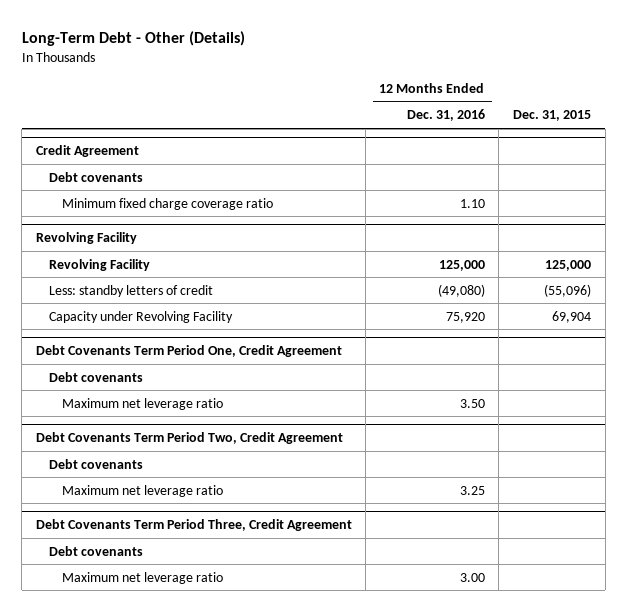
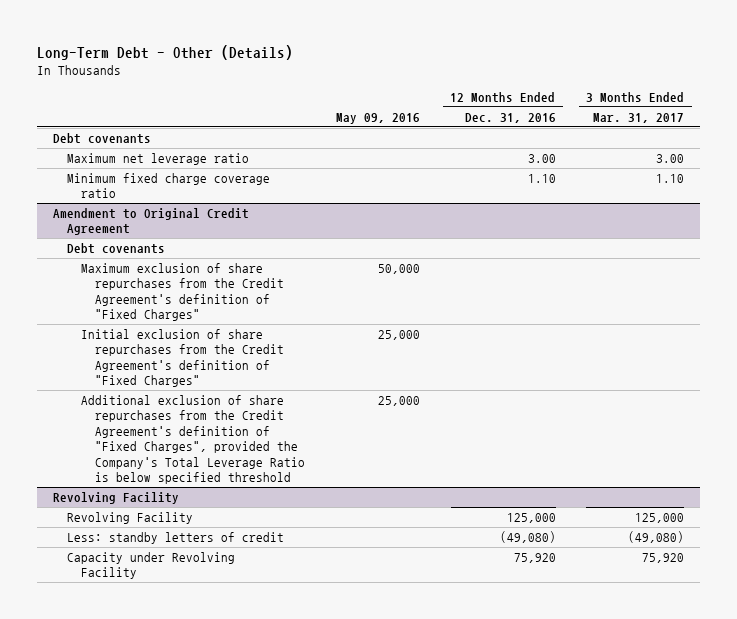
- | 12 Months Ended Dec. 31, 2016 | Dec. 31, 2015
+ | May 09, 2016 | 12 Months Ended Dec. 31, 2016 | 3 Months Ended Mar. 31, 2017
- Credit Agreement
+ Maximum net leverage ratio | | 3.00 | 3.00
+ Amendment to Original Credit Agreement
+ Debt covenants
+ Maximum exclusion of share repurchases from the Credit Agreement's definition of "Fixed Charges" | 50,000 | |
+ Initial exclusion of share repurchases from the Credit Agreement's definition of "Fixed Charges" | 25,000 | |
+ Additional exclusion of share repurchases from the Credit Agreement's definition of "Fixed Charges", provided the Company's Total Leverage Ratio is below specified threshold | 25,000 | |
- Debt Covenants Term Period One, Credit Agreement
- Debt covenants
- Maximum net leverage ratio | 3.50 |
- Debt Covenants Term Period Two, Credit Agreement
- Debt covenants
- Maximum net leverage ratio | 3.25 |
- Debt Covenants Term Period Three, Credit Agreement
- Debt covenants
- Maximum net leverage ratio | 3.00 |

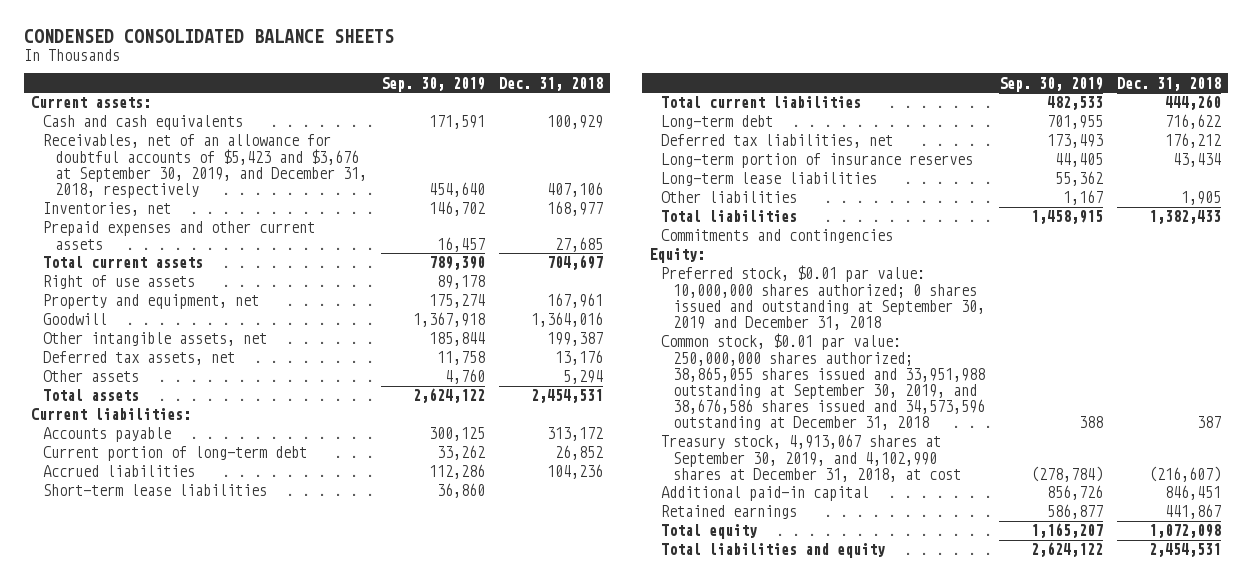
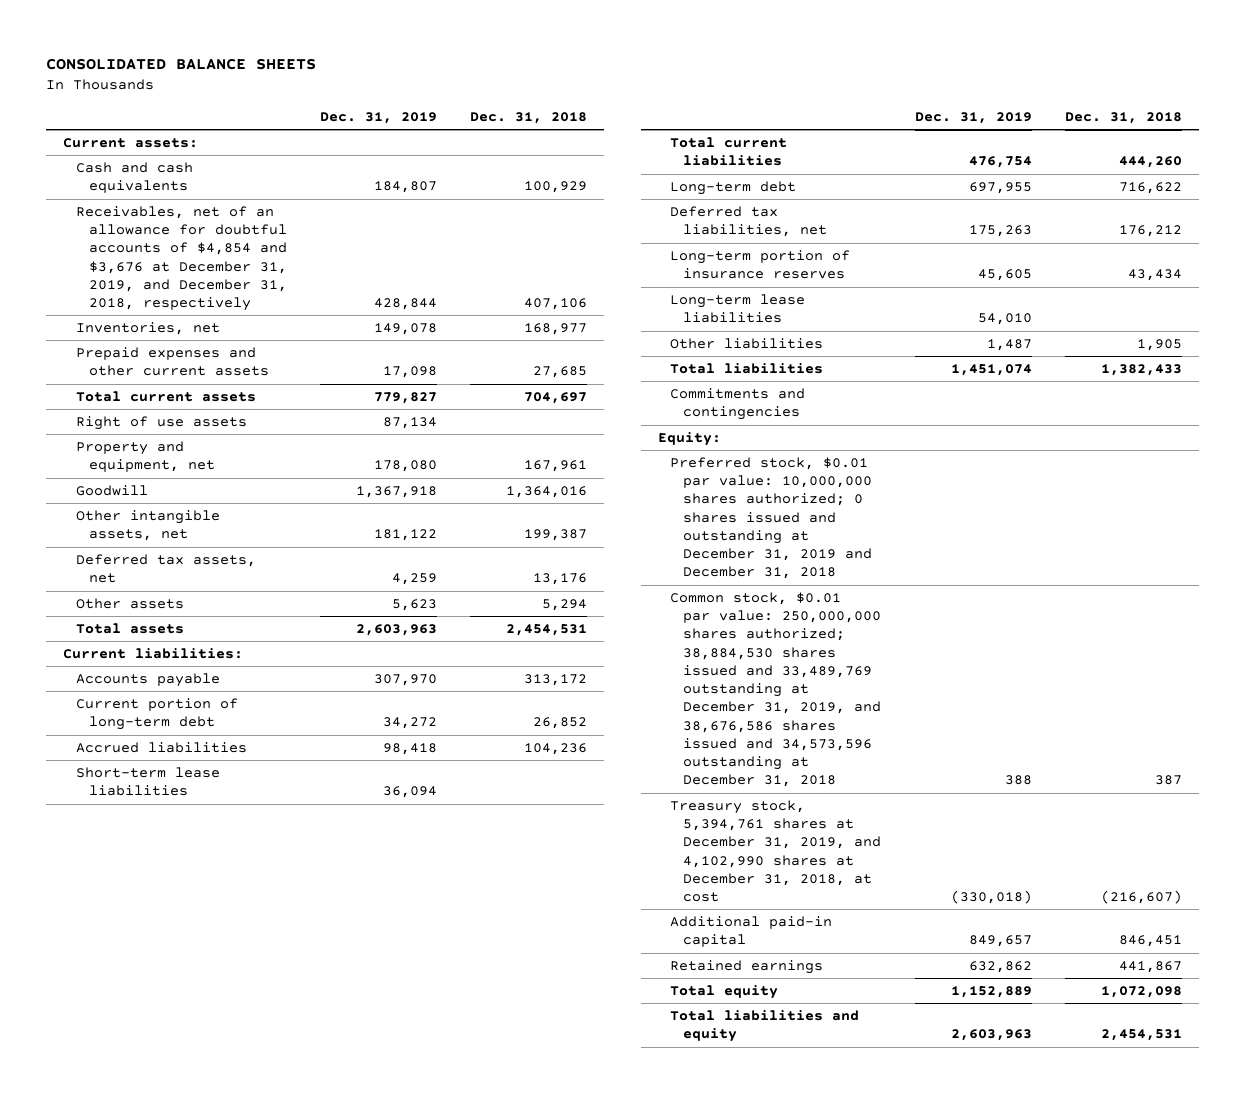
- CONDENSED CONSOLIDATED BALANCE SHEETS
+ CONSOLIDATED BALANCE SHEETS
- | Sep. 30, 2019 | Dec. 31, 2018
+ | Dec. 31, 2019 | Dec. 31, 2018
- Receivables, net of an allowance for doubtful accounts of $5,423 and $3,676 at September 30, 2019, and December 31, 2018, respectively | 454,640 | 407,106
+ Receivables, net of an allowance for doubtful accounts of $4,854 and $3,676 at December 31, 2019, and December 31, 2018, respectively | 428,844 | 407,106
- Preferred stock, $0.01 par value: 10,000,000 shares authorized; 0 shares issued and outstanding at September 30, 2019 and December 31, 2018
- Common stock, $0.01 par value: 250,000,000 shares authorized; 38,865,055 shares issued and 33,951,988 outstanding at September 30, 2019, and 38,676,586 shares issued and 34,573,596 outstanding at December 31, 2018 | 388 | 387
- Treasury stock, 4,913,067 shares at September 30, 2019, and 4,102,990 shares at December 31, 2018, at cost | (278,784) | (216,607)
+ Preferred stock, $0.01 par value: 10,000,000 shares authorized; 0 shares issued and outstanding at December 31, 2019 and December 31, 2018
+ Common stock, $0.01 par value: 250,000,000 shares authorized; 38,884,530 shares issued and 33,489,769 outstanding at December 31, 2019, and 38,676,586 shares issued and 34,573,596 outstanding at December 31, 2018 | 388 | 387
+ Treasury stock, 5,394,761 shares at December 31, 2019, and 4,102,990 shares at December 31, 2018, at cost | (330,018) | (216,607)

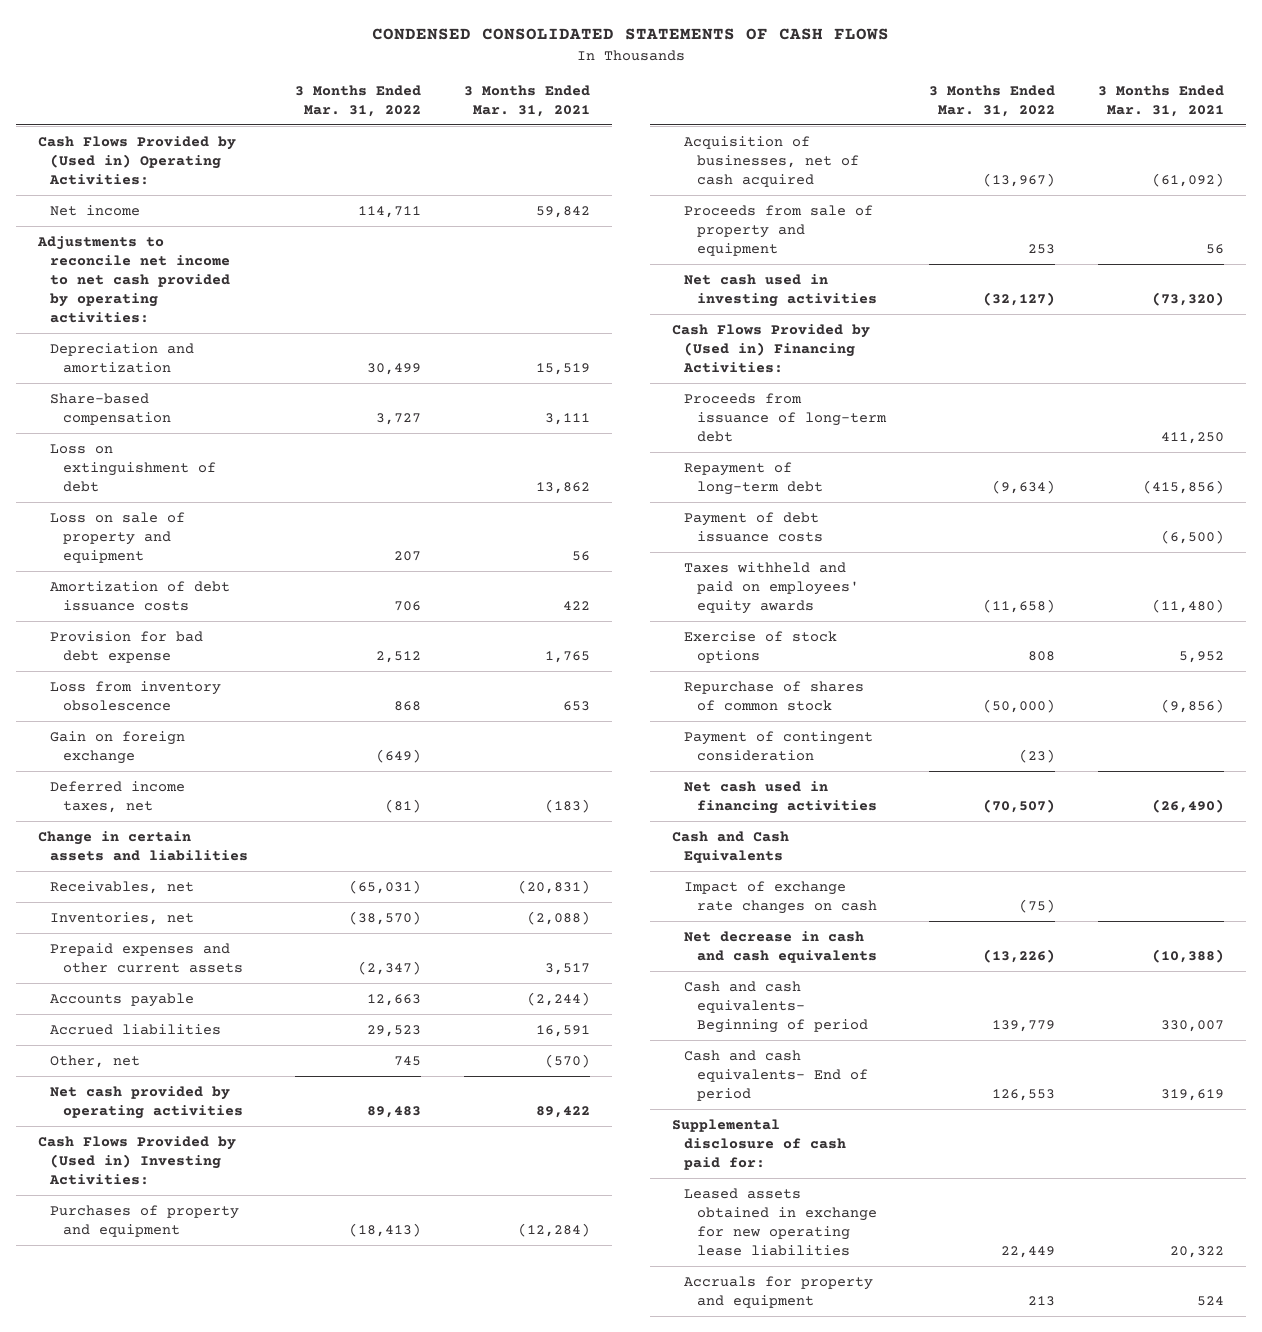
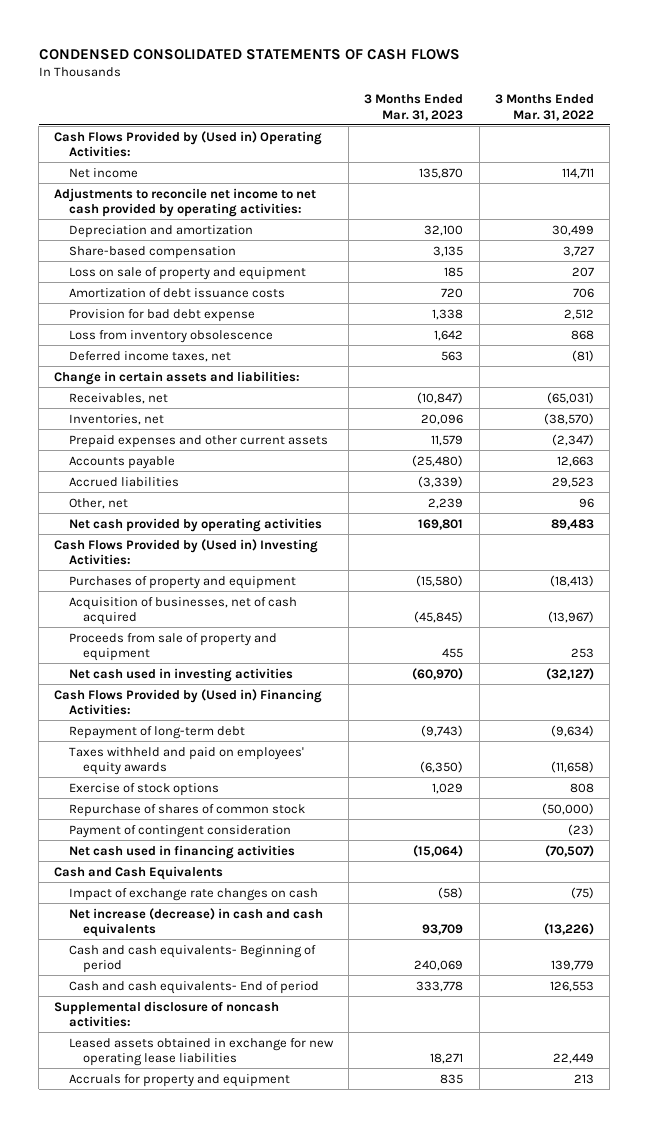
- | 3 Months Ended Mar. 31, 2022 | 3 Months Ended Mar. 31, 2021
+ | 3 Months Ended Mar. 31, 2023 | 3 Months Ended Mar. 31, 2022
- Loss on extinguishment of debt | | 13,862
- Gain on foreign exchange | (649) |
- Change in certain assets and liabilities
+ Change in certain assets and liabilities:
- Other, net | 745 | (570)
+ Other, net | 2,239 | 96
- Proceeds from issuance of long-term debt | | 411,250
- Payment of debt issuance costs | | (6,500)
- Net decrease in cash and cash equivalents | (13,226) | (10,388)
+ Net increase (decrease) in cash and cash equivalents | 93,709 | (13,226)
- Supplemental disclosure of cash paid for:
+ Supplemental disclosure of noncash activities:

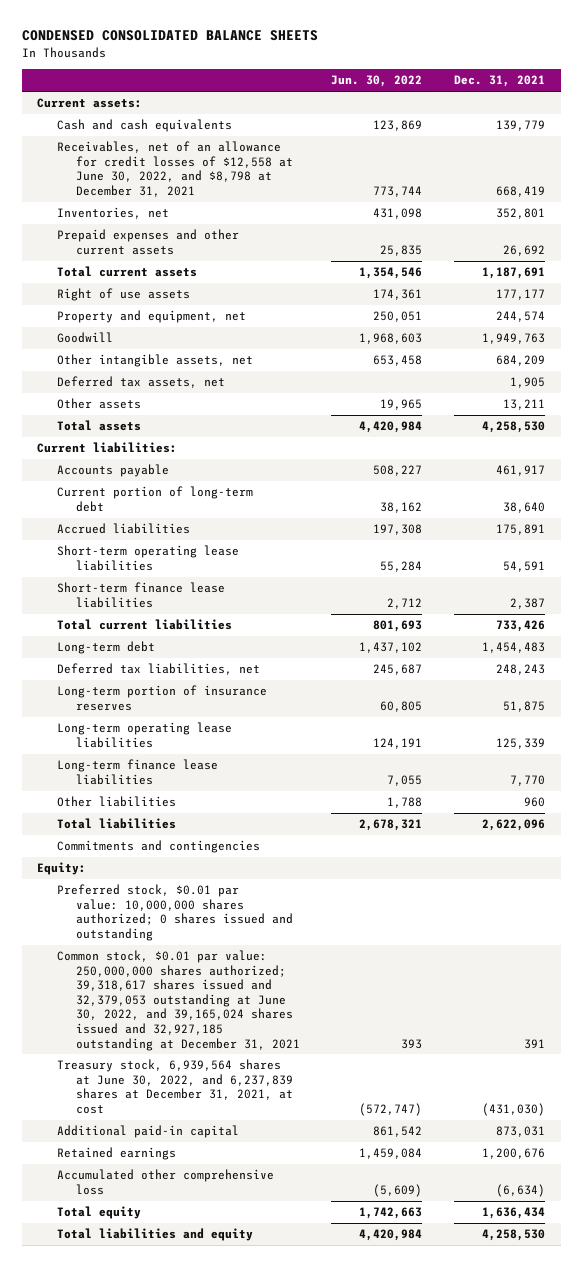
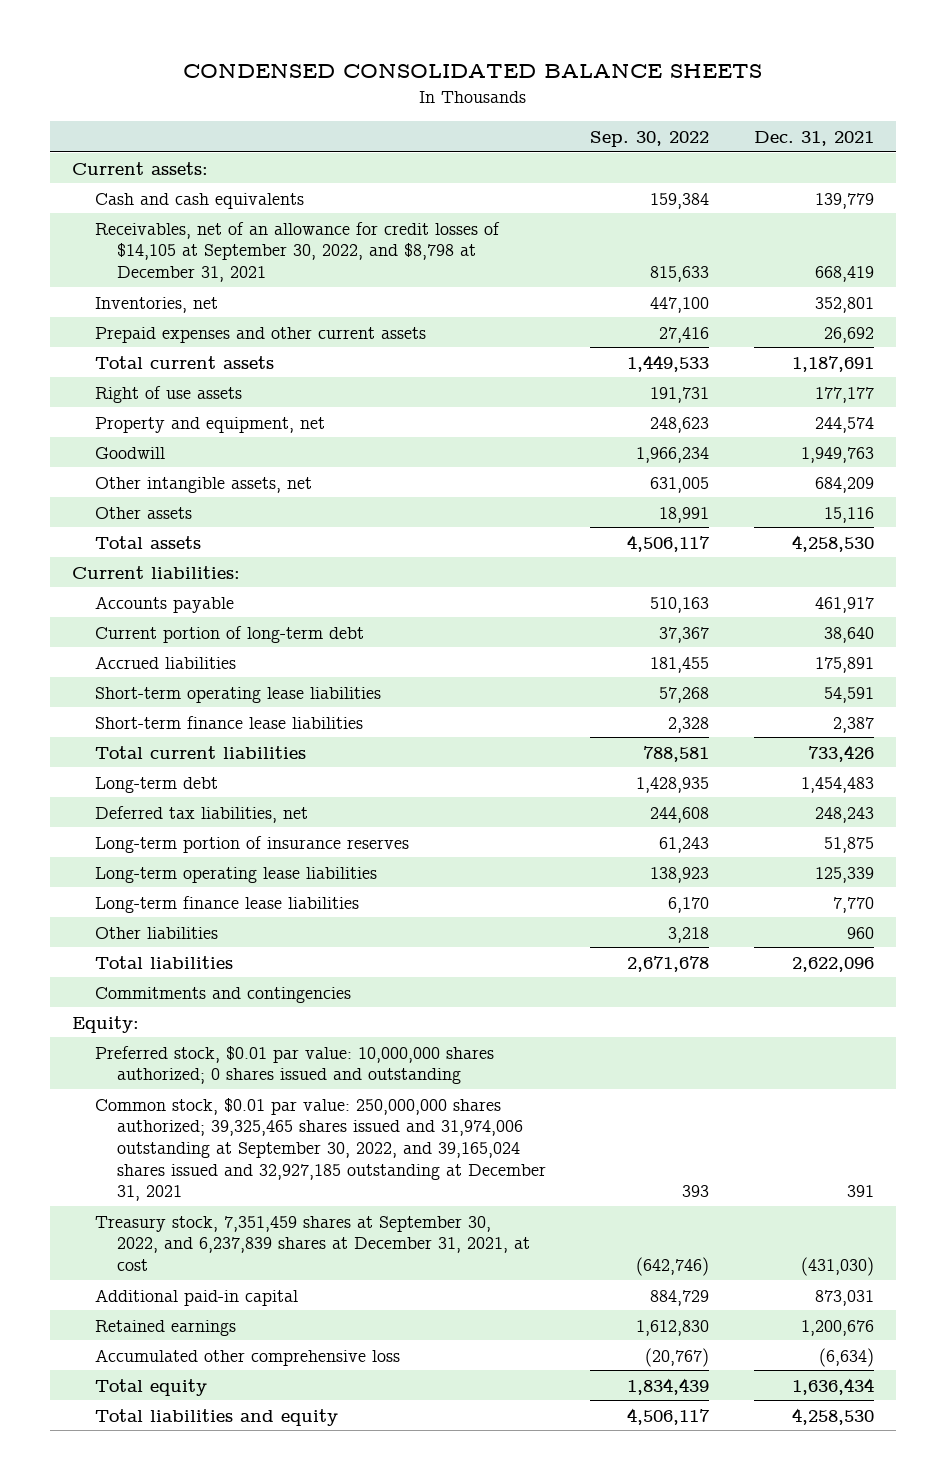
- | Jun. 30, 2022 | Dec. 31, 2021
+ | Sep. 30, 2022 | Dec. 31, 2021
- Receivables, net of an allowance for credit losses of $12,558 at June 30, 2022, and $8,798 at December 31, 2021 | 773,744 | 668,419
+ Receivables, net of an allowance for credit losses of $14,105 at September 30, 2022, and $8,798 at December 31, 2021 | 815,633 | 668,419
- Deferred tax assets, net | | 1,905
- Other assets | 19,965 | 13,211
+ Other assets | 18,991 | 15,116
- Common stock, $0.01 par value: 250,000,000 shares authorized; 39,318,617 shares issued and 32,379,053 outstanding at June 30, 2022, and 39,165,024 shares issued and 32,927,185 outstanding at December 31, 2021 | 393 | 391
- Treasury stock, 6,939,564 shares at June 30, 2022, and 6,237,839 shares at December 31, 2021, at cost | (572,747) | (431,030)
+ Common stock, $0.01 par value: 250,000,000 shares authorized; 39,325,465 shares issued and 31,974,006 outstanding at September 30, 2022, and 39,165,024 shares issued and 32,927,185 outstanding at December 31, 2021 | 393 | 391
+ Treasury stock, 7,351,459 shares at September 30, 2022, and 6,237,839 shares at December 31, 2021, at cost | (642,746) | (431,030)

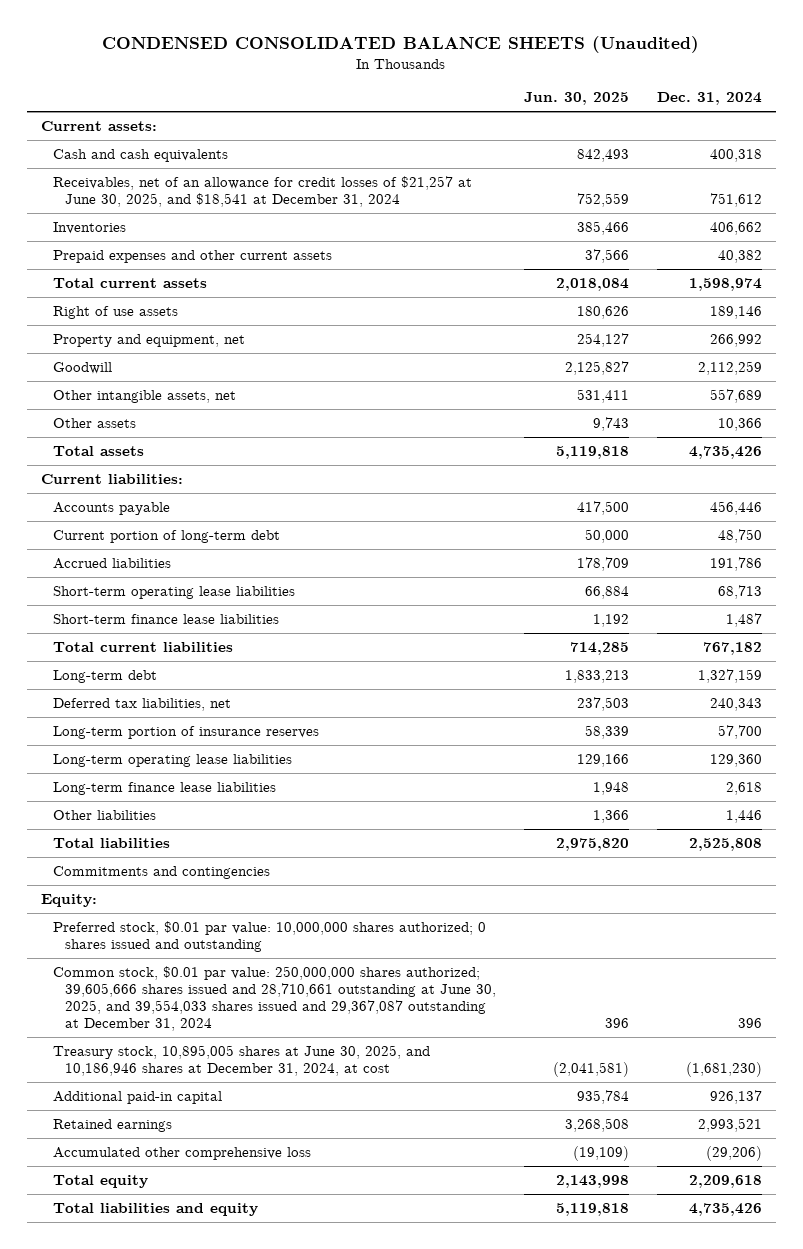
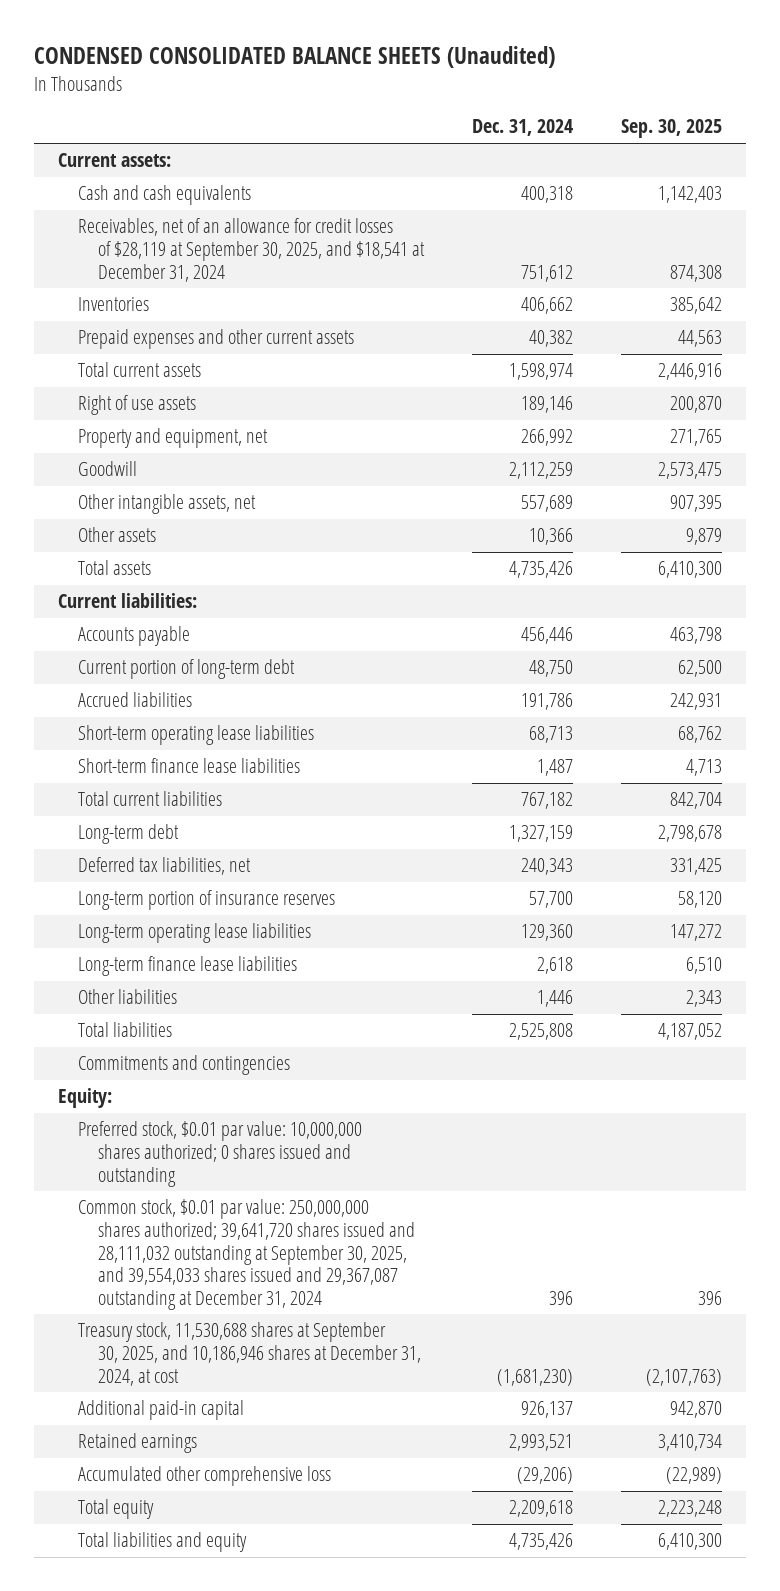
- | Jun. 30, 2025 | Dec. 31, 2024
+ | Dec. 31, 2024 | Sep. 30, 2025
- Receivables, net of an allowance for credit losses of $21,257 at June 30, 2025, and $18,541 at December 31, 2024 | 752,559 | 751,612
+ Receivables, net of an allowance for credit losses of $28,119 at September 30, 2025, and $18,541 at December 31, 2024 | 751,612 | 874,308
- Common stock, $0.01 par value: 250,000,000 shares authorized; 39,605,666 shares issued and 28,710,661 outstanding at June 30, 2025, and 39,554,033 shares issued and 29,367,087 outstanding at December 31, 2024 | 396 | 396
- Treasury stock, 10,895,005 shares at June 30, 2025, and 10,186,946 shares at December 31, 2024, at cost | (2,041,581) | (1,681,230)
+ Common stock, $0.01 par value: 250,000,000 shares authorized; 39,641,720 shares issued and 28,111,032 outstanding at September 30, 2025, and 39,554,033 shares issued and 29,367,087 outstanding at December 31, 2024 | 396 | 396
+ Treasury stock, 11,530,688 shares at September 30, 2025, and 10,186,946 shares at December 31, 2024, at cost | (1,681,230) | (2,107,763)

